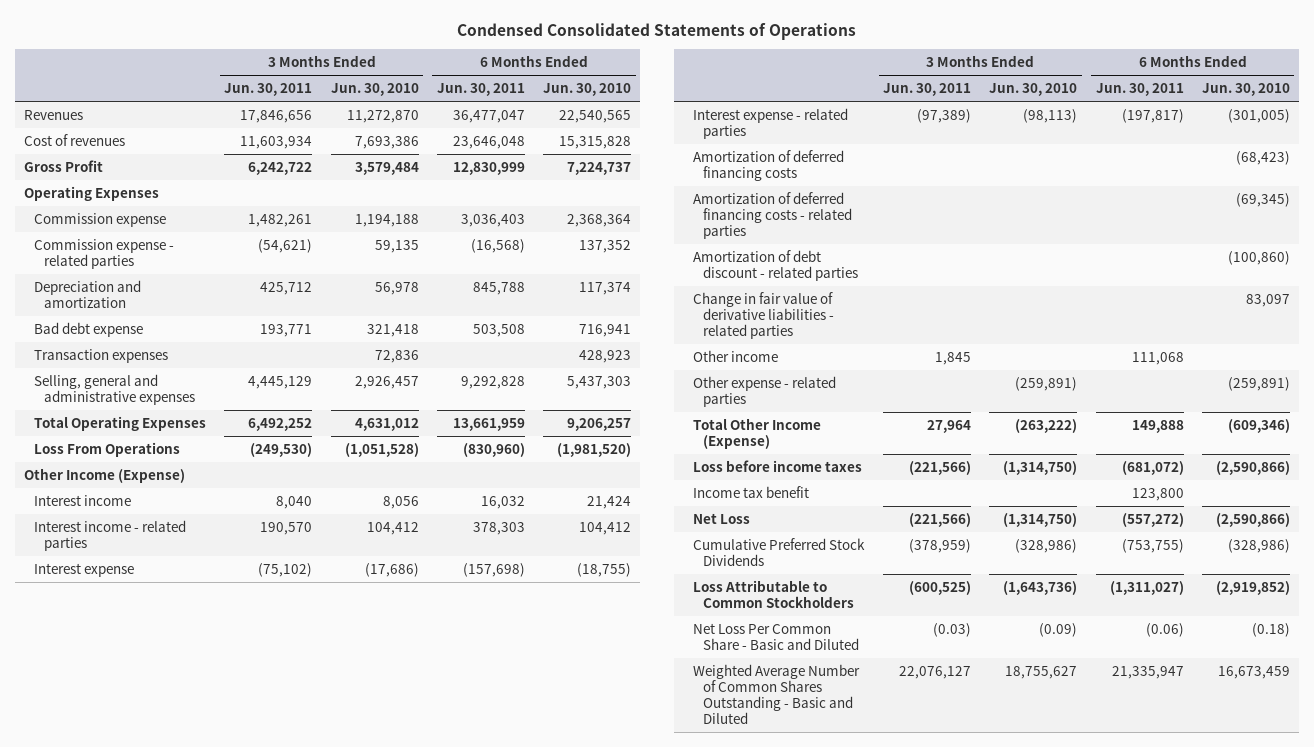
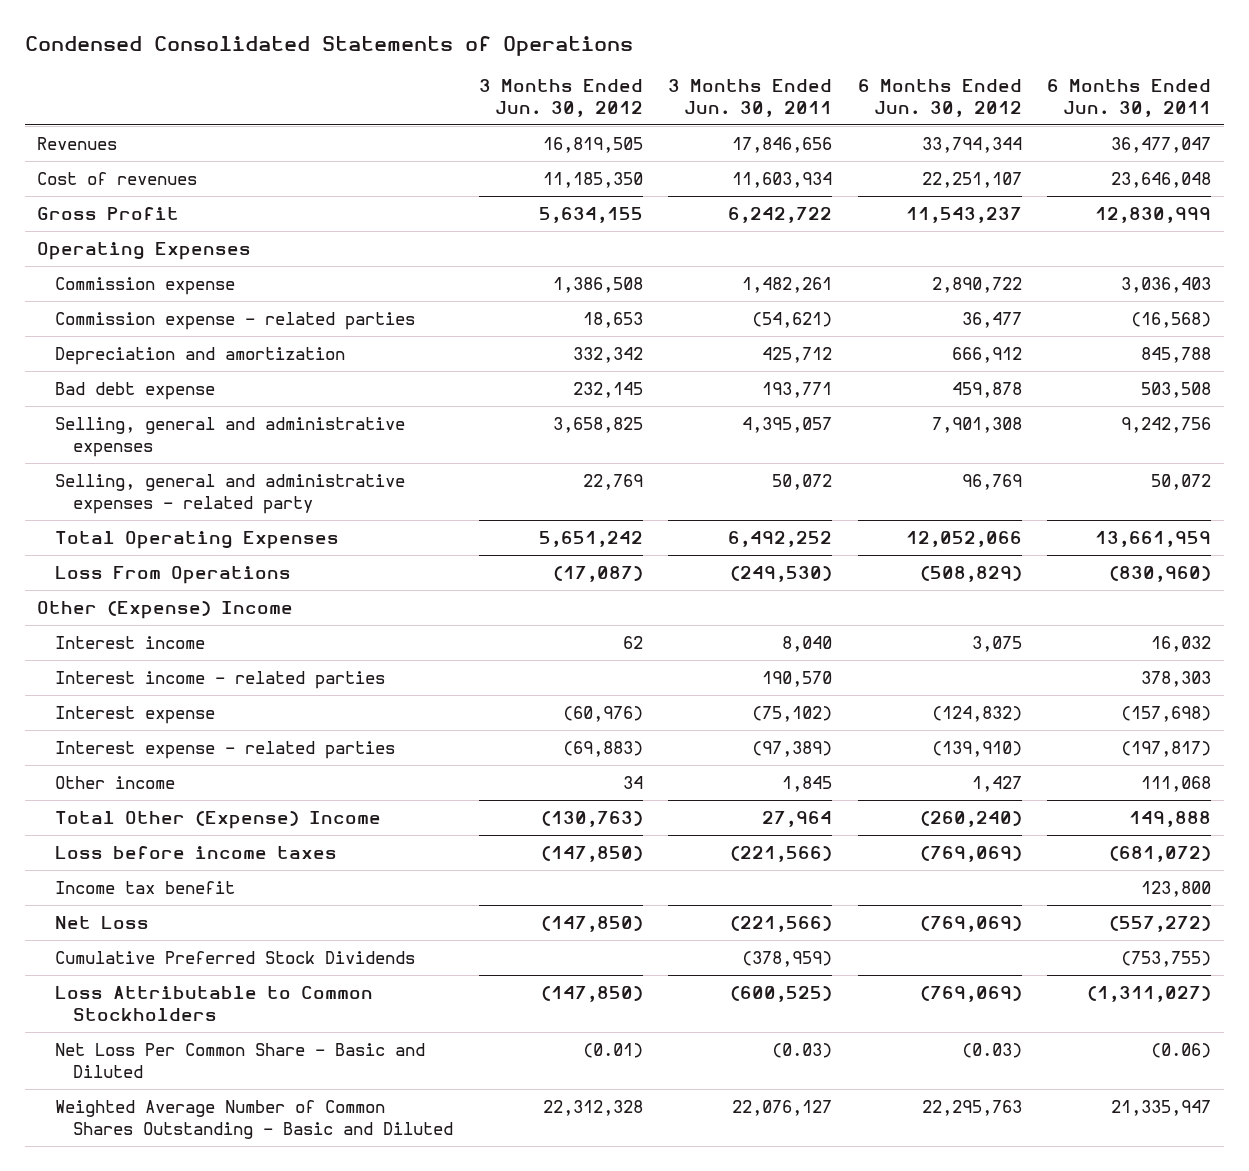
- | 3 Months Ended Jun. 30, 2011 | 3 Months Ended Jun. 30, 2010 | 6 Months Ended Jun. 30, 2011 | 6 Months Ended Jun. 30, 2010
+ | 3 Months Ended Jun. 30, 2012 | 3 Months Ended Jun. 30, 2011 | 6 Months Ended Jun. 30, 2012 | 6 Months Ended Jun. 30, 2011
- Transaction expenses | | 72,836 | | 428,923
- Selling, general and administrative expenses | 4,445,129 | 2,926,457 | 9,292,828 | 5,437,303
+ Selling, general and administrative expenses | 3,658,825 | 4,395,057 | 7,901,308 | 9,242,756
+ Selling, general and administrative expenses - related party | 22,769 | 50,072 | 96,769 | 50,072
- Other Income (Expense)
+ Other (Expense) Income
- Amortization of deferred financing costs | | | | (68,423)
- Amortization of deferred financing costs - related parties | | | | (69,345)
- Amortization of debt discount - related parties | | | | (100,860)
- Change in fair value of derivative liabilities - related parties | | | | 83,097
- Other expense - related parties | | (259,891) | | (259,891)
- Total Other Income (Expense) | 27,964 | (263,222) | 149,888 | (609,346)
+ Total Other (Expense) Income | (130,763) | 27,964 | (260,240) | 149,888

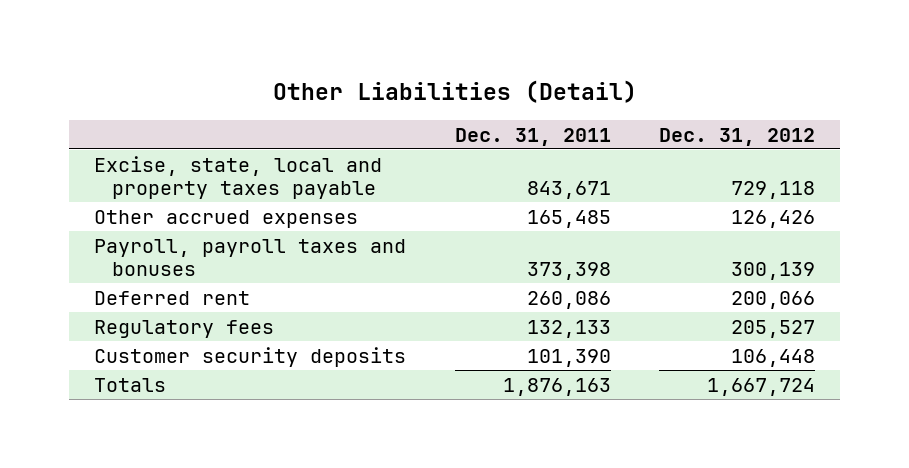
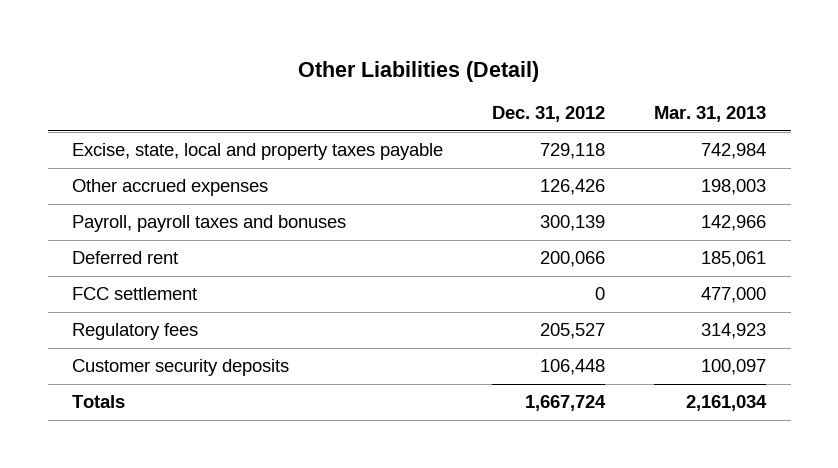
- | Dec. 31, 2011 | Dec. 31, 2012
+ | Dec. 31, 2012 | Mar. 31, 2013
+ FCC settlement | 0 | 477,000

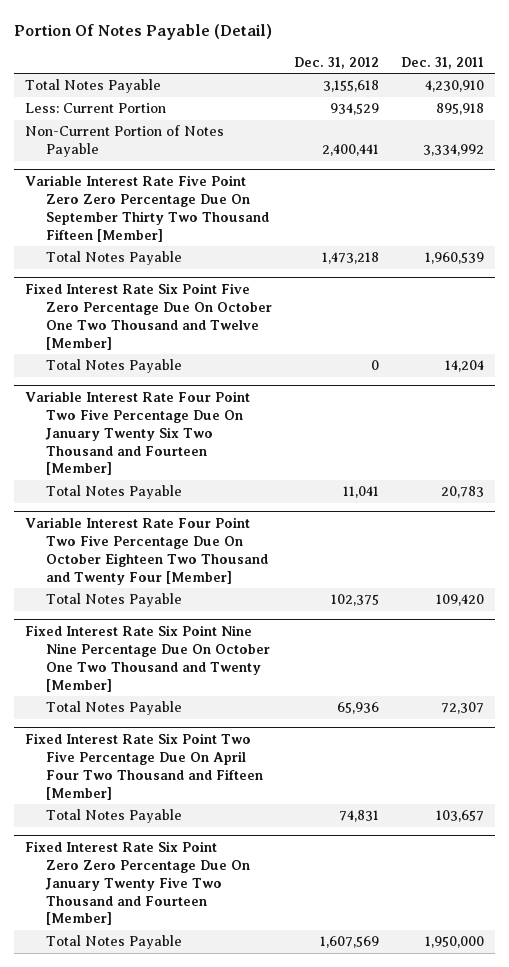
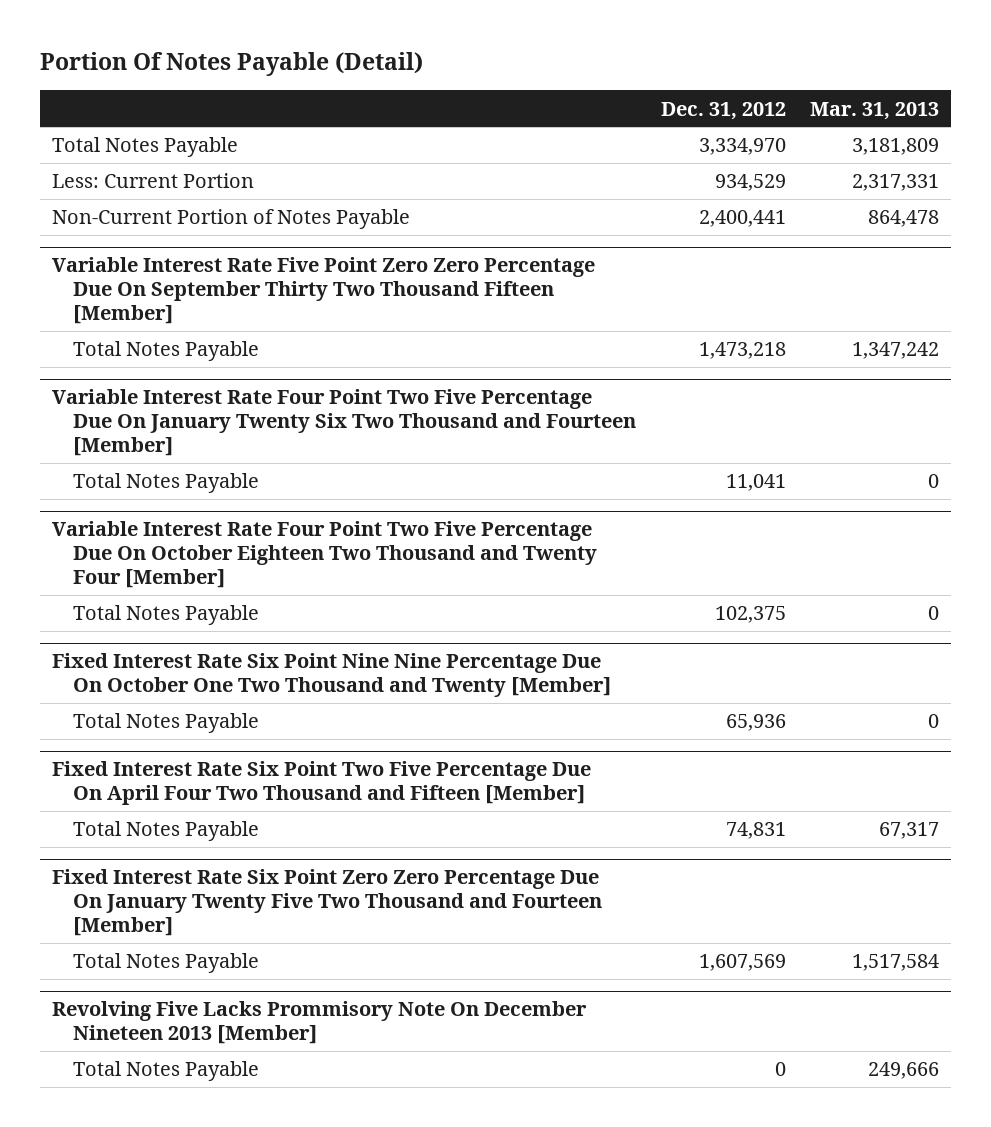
- | Dec. 31, 2012 | Dec. 31, 2011
+ | Dec. 31, 2012 | Mar. 31, 2013
- Total Notes Payable | 3,155,618 | 4,230,910
+ Total Notes Payable | 3,334,970 | 3,181,809
- Fixed Interest Rate Six Point Five Zero Percentage Due On October One Two Thousand and Twelve [Member]
- Total Notes Payable | 0 | 14,204
+ Revolving Five Lacks Prommisory Note On December Nineteen 2013 [Member]
+ Total Notes Payable | 0 | 249,666

